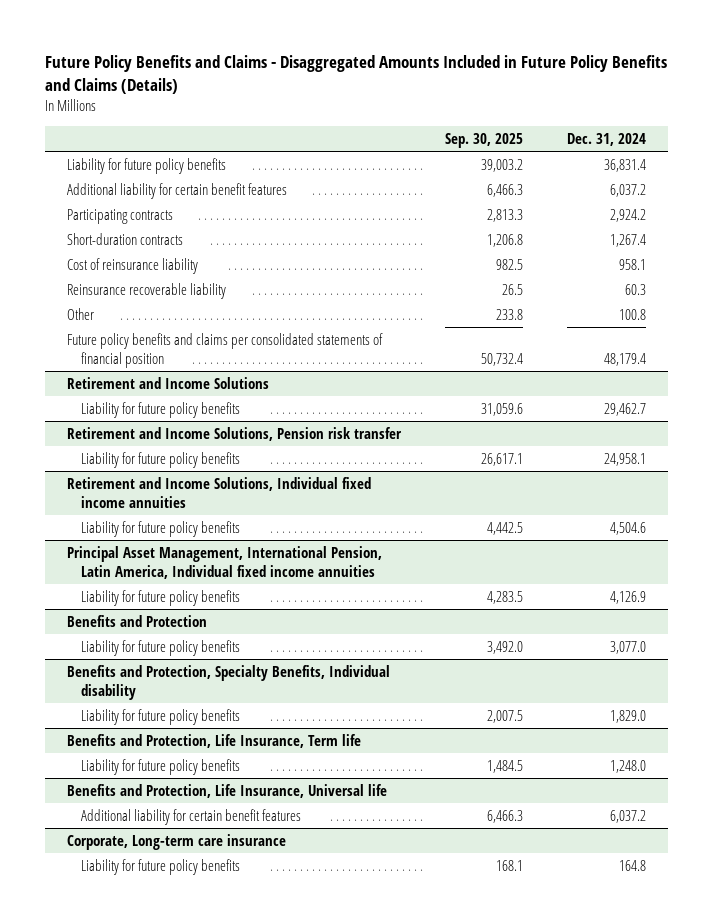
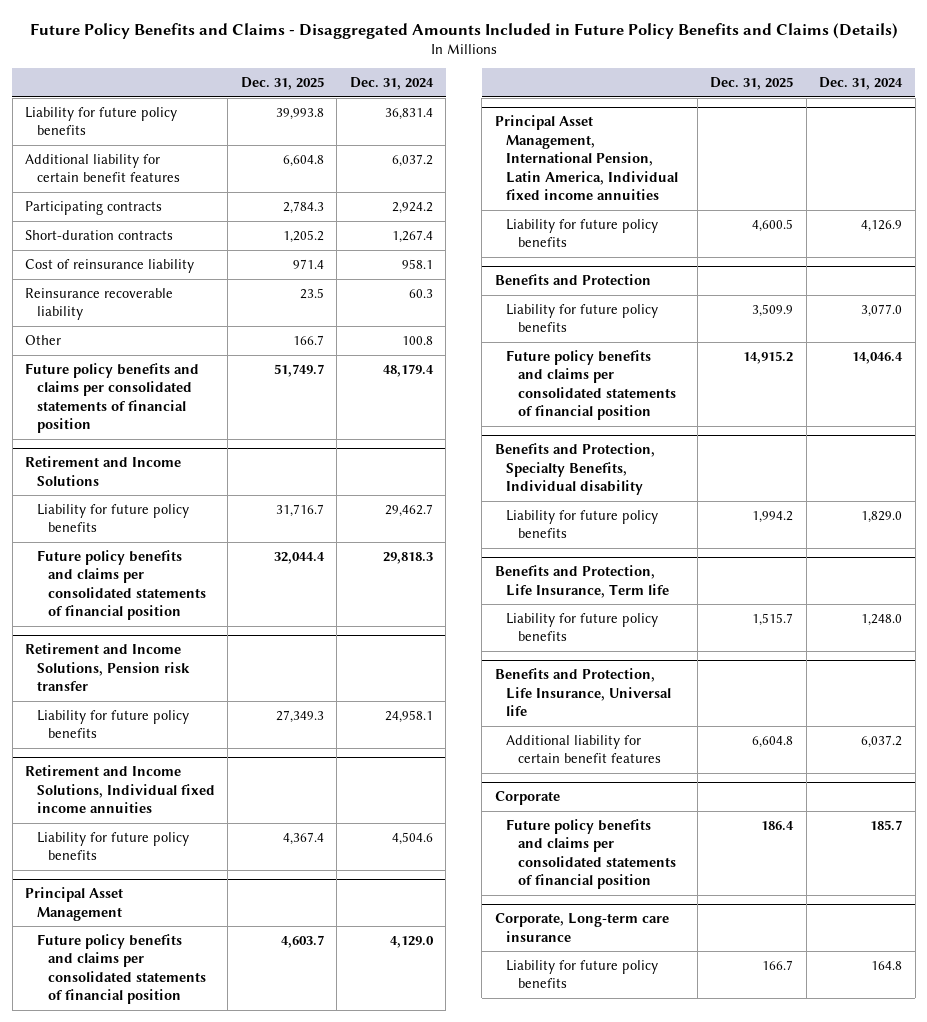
- | Sep. 30, 2025 | Dec. 31, 2024
+ | Dec. 31, 2025 | Dec. 31, 2024
@ Retirement and Income Solutions
+ Future policy benefits and claims per consolidated statements of financial position | 32,044.4 | 29,818.3
+ Principal Asset Management
+ Future policy benefits and claims per consolidated statements of financial position | 4,603.7 | 4,129.0
@ Benefits and Protection
+ Future policy benefits and claims per consolidated statements of financial position | 14,915.2 | 14,046.4
+ Corporate
+ Future policy benefits and claims per consolidated statements of financial position | 186.4 | 185.7

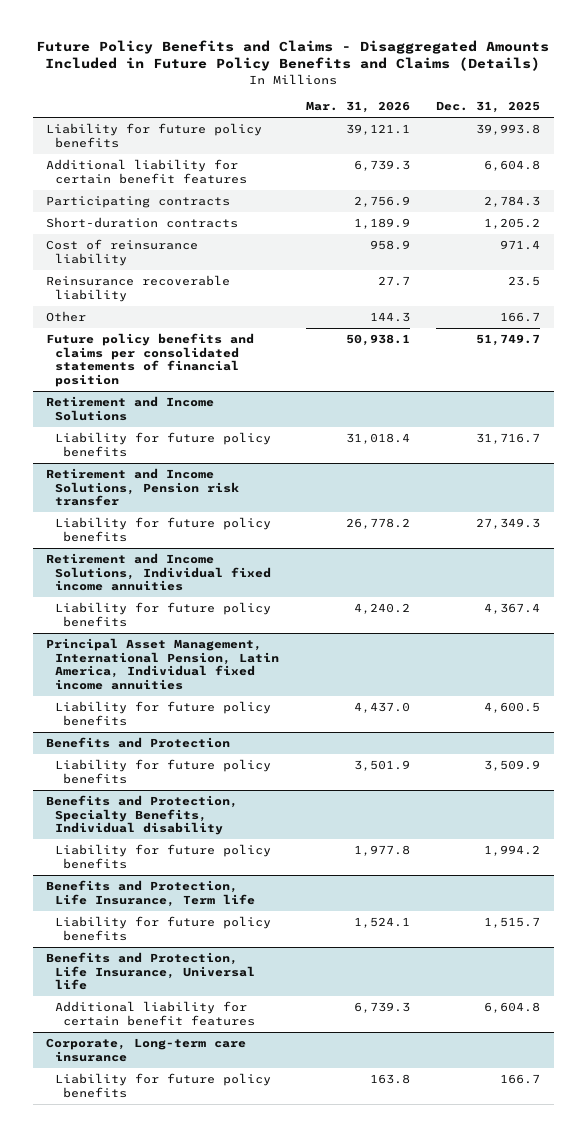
- | Dec. 31, 2025 | Dec. 31, 2024
+ | Mar. 31, 2026 | Dec. 31, 2025
@ Retirement and Income Solutions
- Future policy benefits and claims per consolidated statements of financial position | 32,044.4 | 29,818.3
- Principal Asset Management
- Future policy benefits and claims per consolidated statements of financial position | 4,603.7 | 4,129.0
@ Benefits and Protection
- Future policy benefits and claims per consolidated statements of financial position | 14,915.2 | 14,046.4
- Corporate
- Future policy benefits and claims per consolidated statements of financial position | 186.4 | 185.7

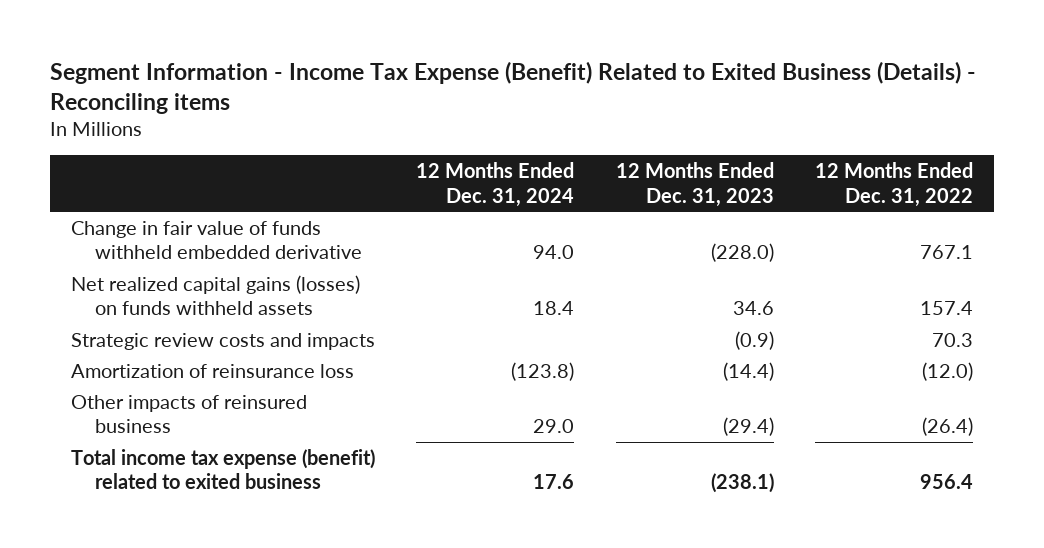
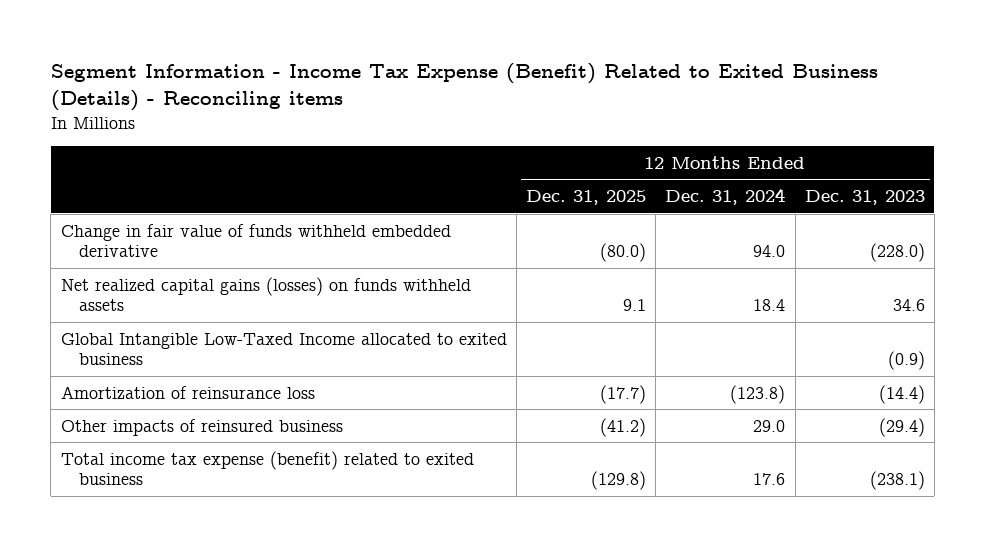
- | 12 Months Ended Dec. 31, 2024 | 12 Months Ended Dec. 31, 2023 | 12 Months Ended Dec. 31, 2022
+ | 12 Months Ended Dec. 31, 2025 | 12 Months Ended Dec. 31, 2024 | 12 Months Ended Dec. 31, 2023
- Strategic review costs and impacts | | (0.9) | 70.3
+ Global Intangible Low-Taxed Income allocated to exited business | | | (0.9)

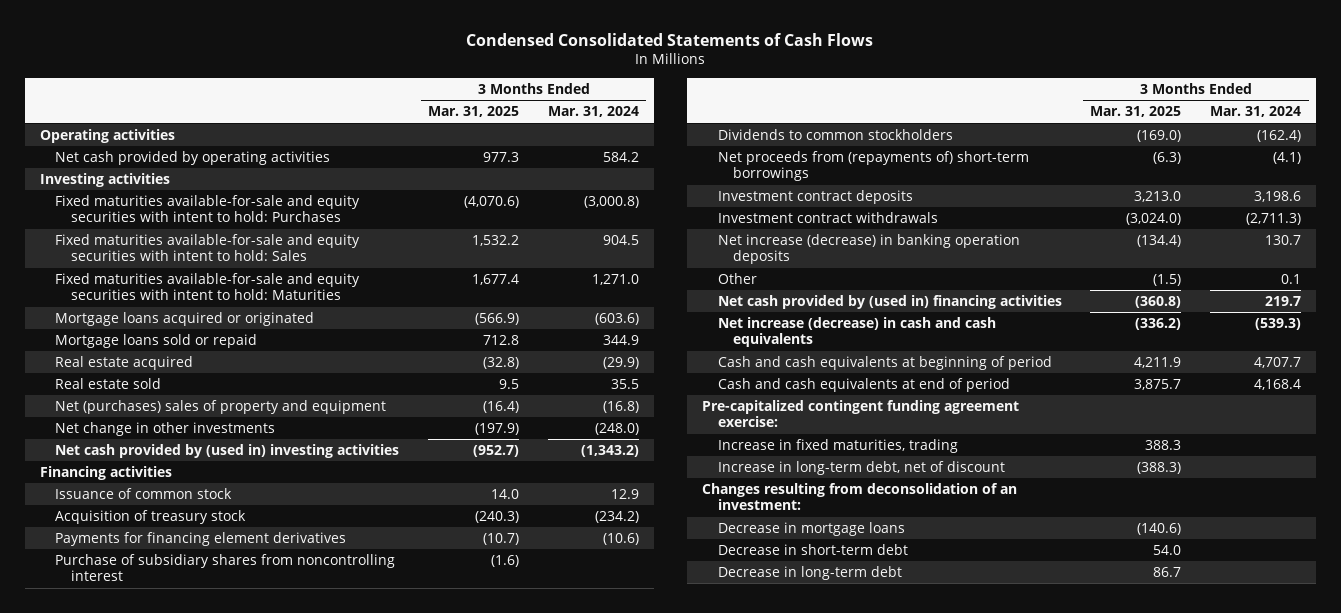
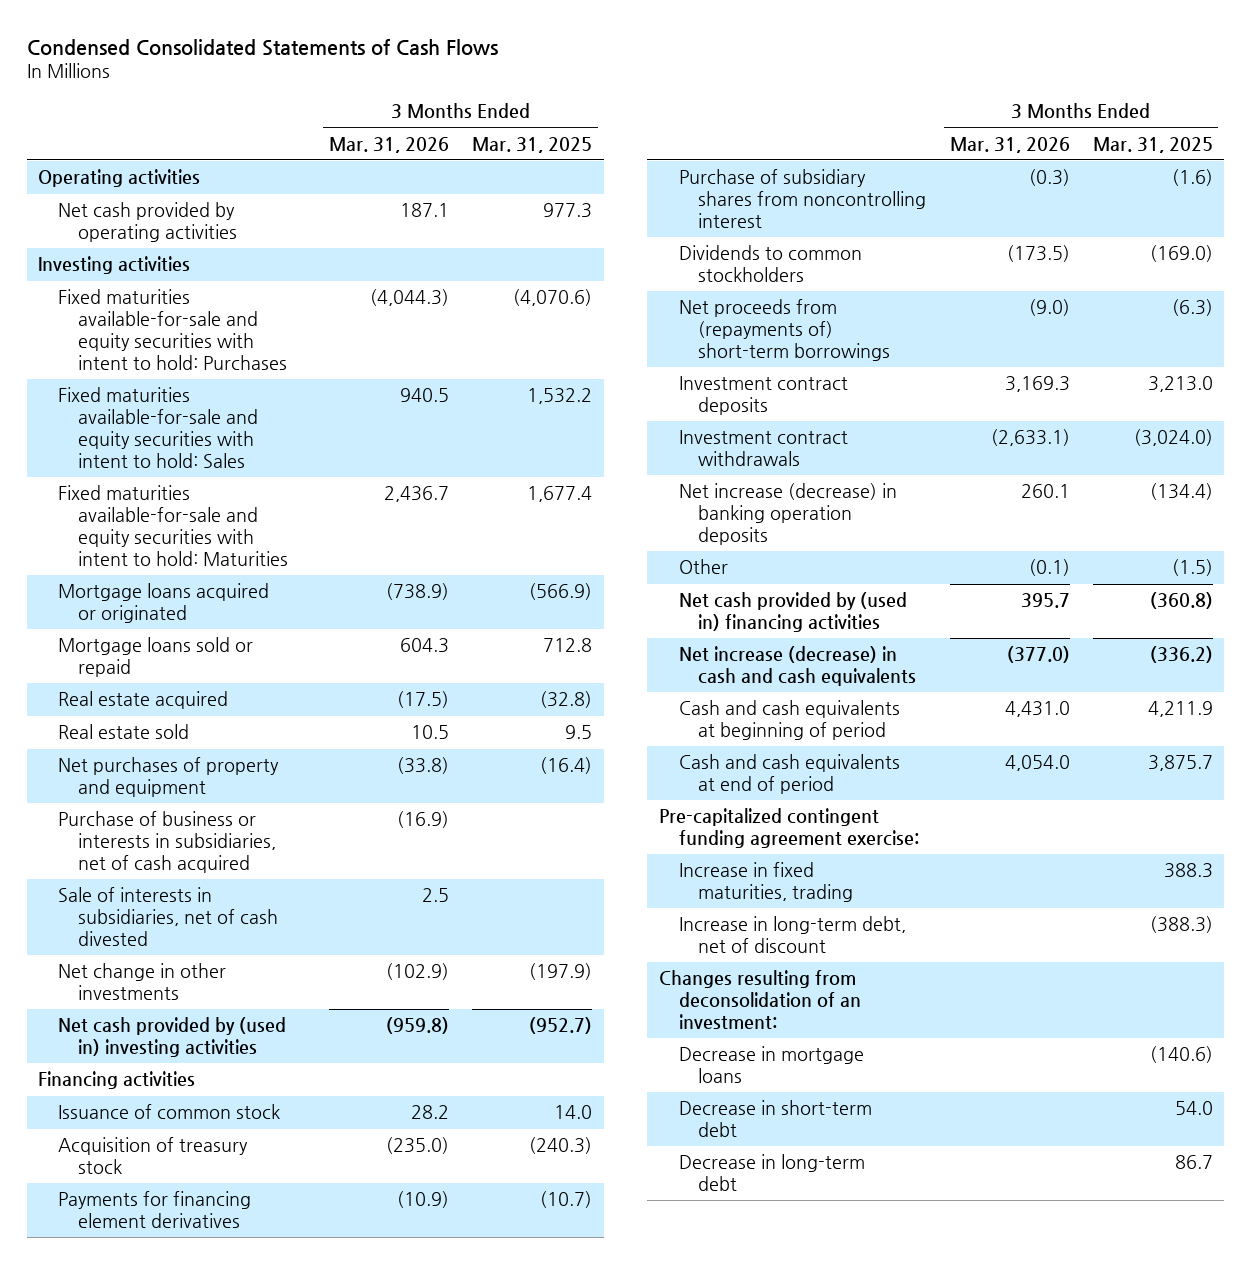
- | 3 Months Ended Mar. 31, 2025 | 3 Months Ended Mar. 31, 2024
+ | 3 Months Ended Mar. 31, 2026 | 3 Months Ended Mar. 31, 2025
- Net (purchases) sales of property and equipment | (16.4) | (16.8)
+ Net purchases of property and equipment | (33.8) | (16.4)
+ Purchase of business or interests in subsidiaries, net of cash acquired | (16.9) |
+ Sale of interests in subsidiaries, net of cash divested | 2.5 |

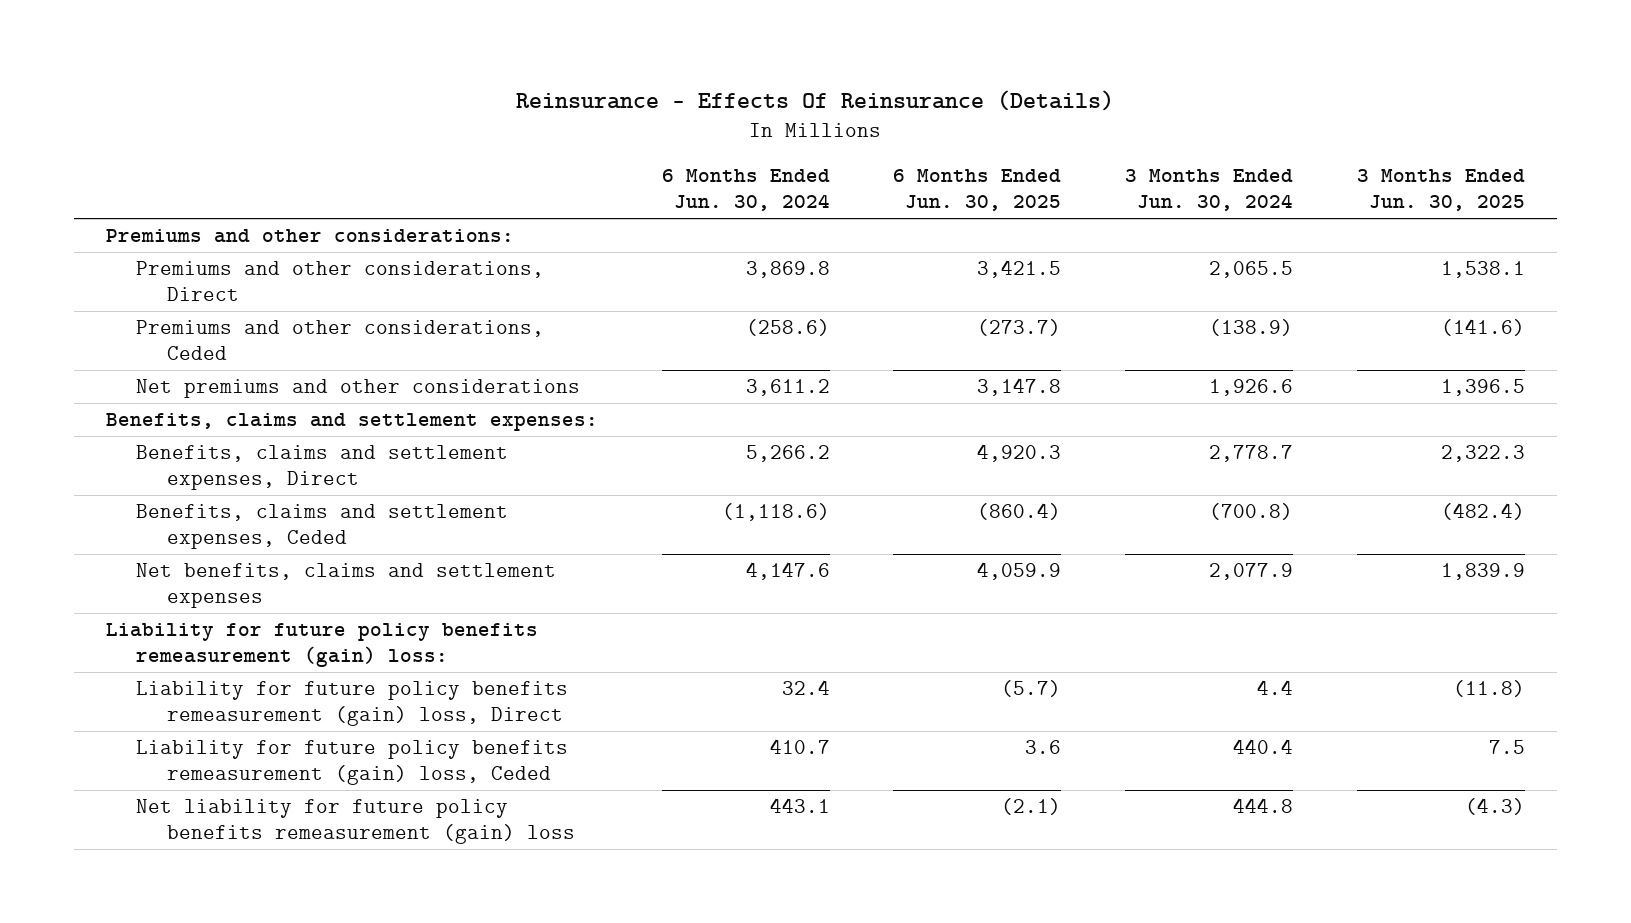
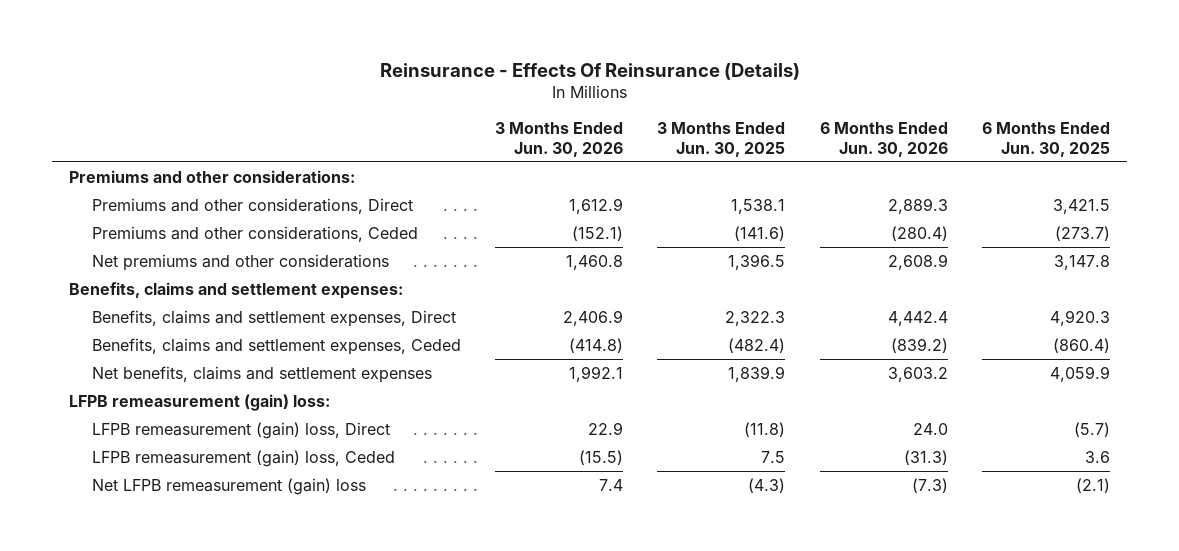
- | 6 Months Ended Jun. 30, 2024 | 6 Months Ended Jun. 30, 2025 | 3 Months Ended Jun. 30, 2024 | 3 Months Ended Jun. 30, 2025
+ | 3 Months Ended Jun. 30, 2026 | 3 Months Ended Jun. 30, 2025 | 6 Months Ended Jun. 30, 2026 | 6 Months Ended Jun. 30, 2025
- Liability for future policy benefits remeasurement (gain) loss:
- Liability for future policy benefits remeasurement (gain) loss, Direct | 32.4 | (5.7) | 4.4 | (11.8)
- Liability for future policy benefits remeasurement (gain) loss, Ceded | 410.7 | 3.6 | 440.4 | 7.5
- Net liability for future policy benefits remeasurement (gain) loss | 443.1 | (2.1) | 444.8 | (4.3)
+ LFPB remeasurement (gain) loss:
+ LFPB remeasurement (gain) loss, Direct | 22.9 | (11.8) | 24.0 | (5.7)
+ LFPB remeasurement (gain) loss, Ceded | (15.5) | 7.5 | (31.3) | 3.6
+ Net LFPB remeasurement (gain) loss | 7.4 | (4.3) | (7.3) | (2.1)

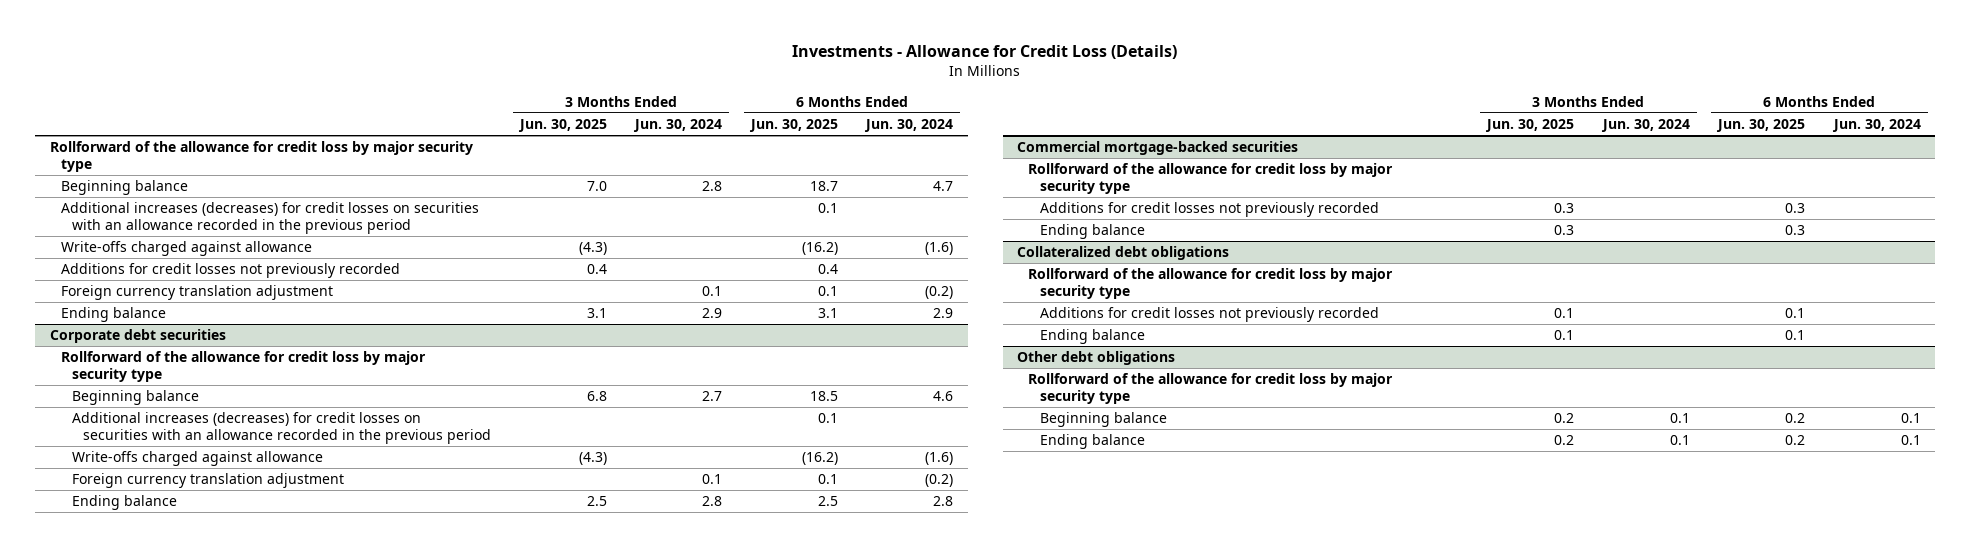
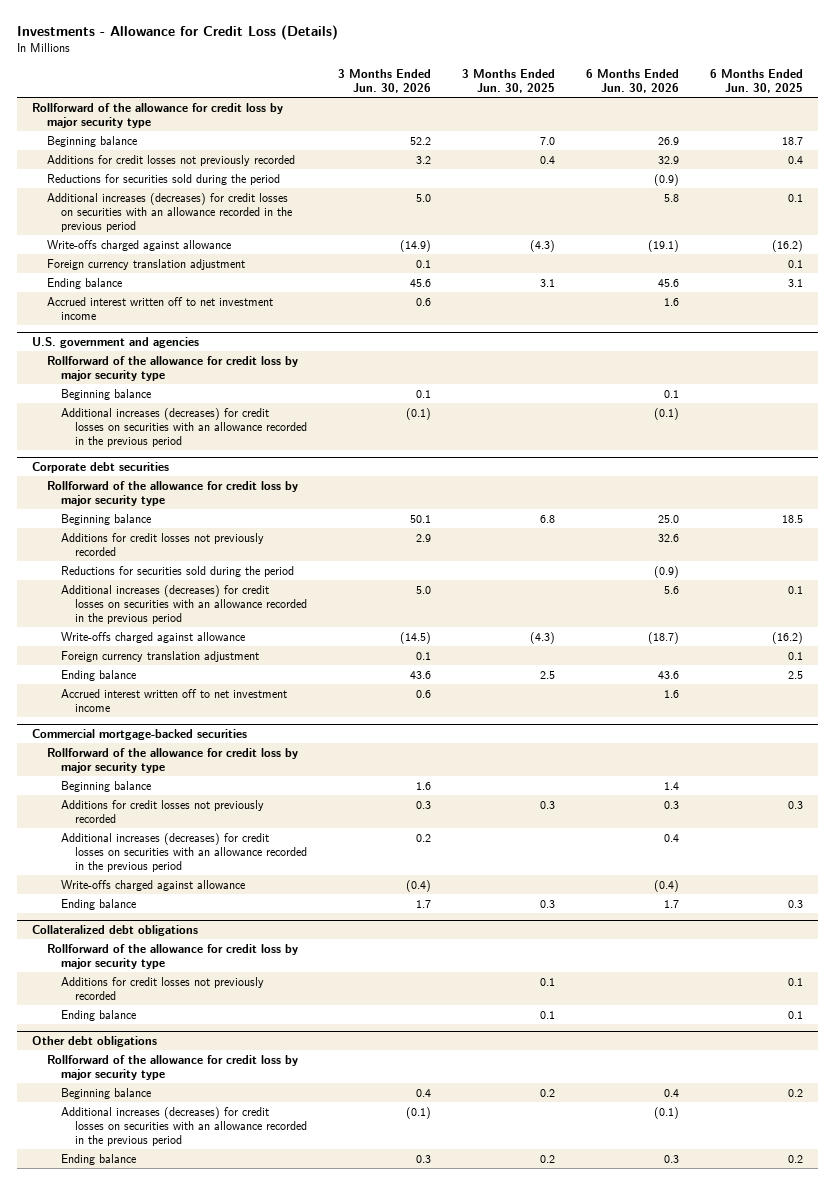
- | 3 Months Ended Jun. 30, 2025 | 3 Months Ended Jun. 30, 2024 | 6 Months Ended Jun. 30, 2025 | 6 Months Ended Jun. 30, 2024
+ | 3 Months Ended Jun. 30, 2026 | 3 Months Ended Jun. 30, 2025 | 6 Months Ended Jun. 30, 2026 | 6 Months Ended Jun. 30, 2025
moved up: Additions for credit losses not previously recorded | 3.2 | 0.4 | 32.9 | 0.4
+ Reductions for securities sold during the period | | | (0.9) |
+ Accrued interest written off to net investment income | 0.6 | | 1.6 |
+ U.S. government and agencies
+ Rollforward of the allowance for credit loss by major security type
+ Beginning balance | 0.1 | | 0.1 |
+ Additional increases (decreases) for credit losses on securities with an allowance recorded in the previous period | (0.1) | | (0.1) |
@ Corporate debt securities
+ Additions for credit losses not previously recorded | 2.9 | | 32.6 |
+ Reductions for securities sold during the period | | | (0.9) |
+ Accrued interest written off to net investment income | 0.6 | | 1.6 |
@ Commercial mortgage-backed securities
+ Beginning balance | 1.6 | | 1.4 |
+ Additional increases (decreases) for credit losses on securities with an allowance recorded in the previous period | 0.2 | | 0.4 |
+ Write-offs charged against allowance | (0.4) | | (0.4) |
@ Other debt obligations
+ Additional increases (decreases) for credit losses on securities with an allowance recorded in the previous period | (0.1) | | (0.1) |

